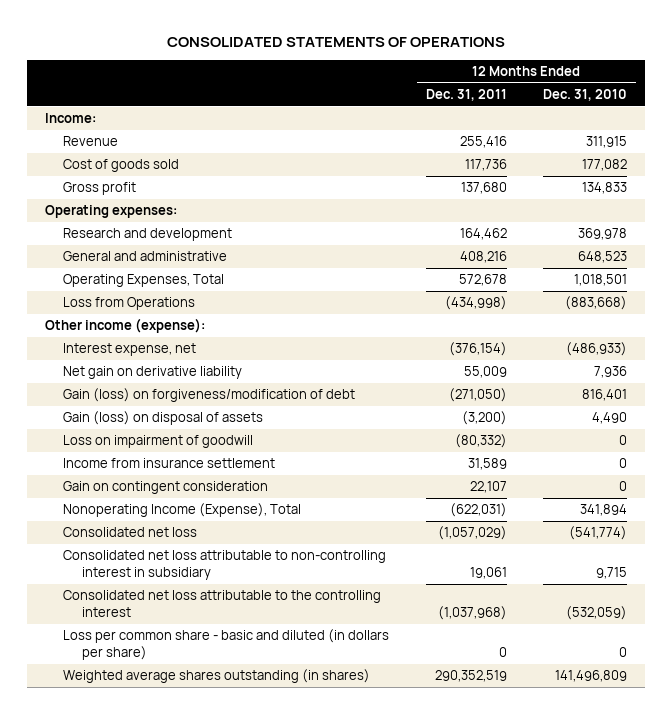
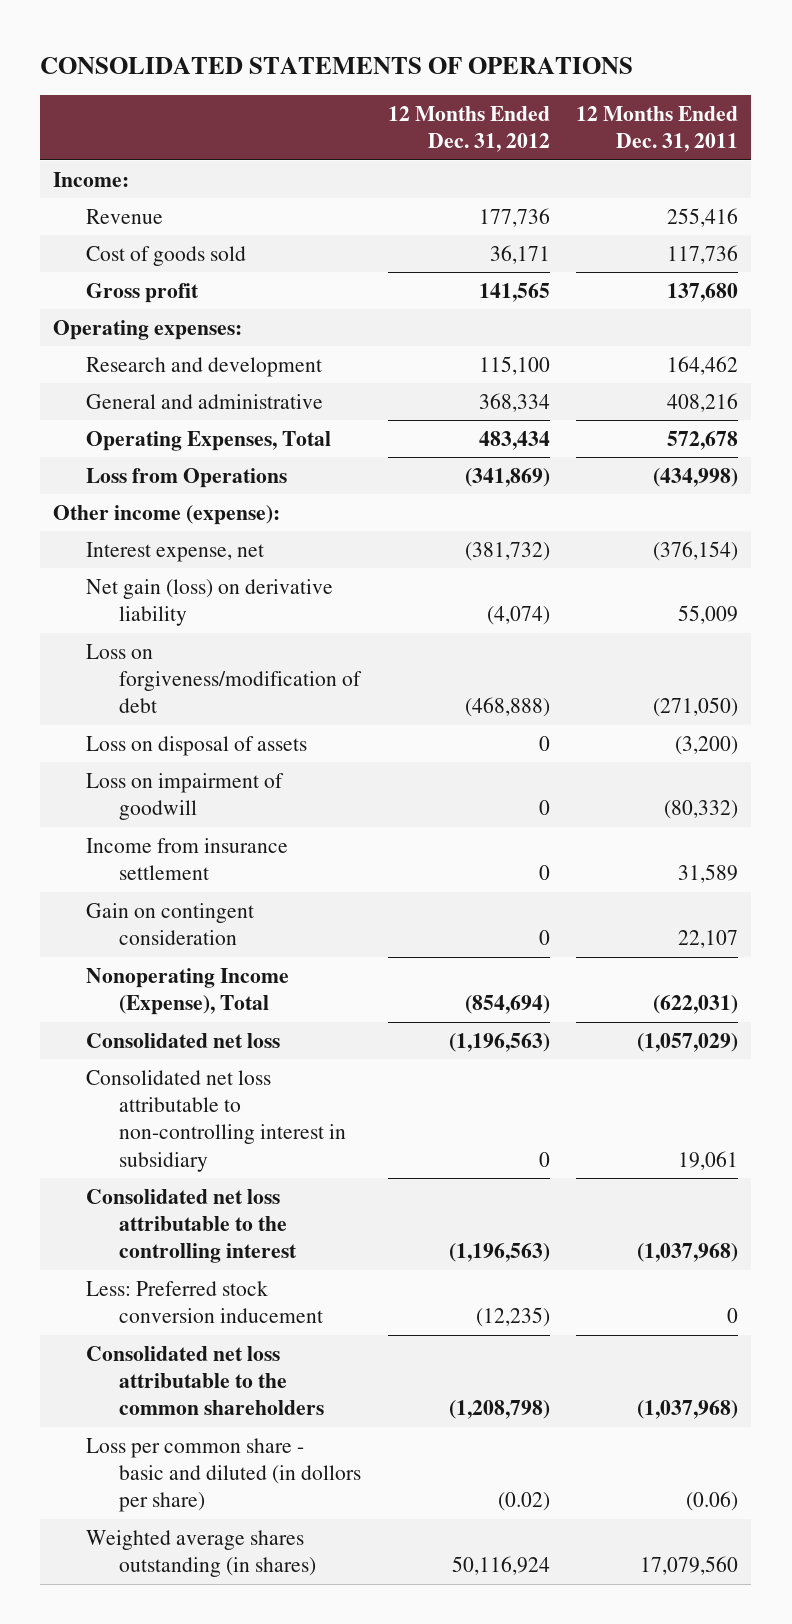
- | 12 Months Ended Dec. 31, 2011 | 12 Months Ended Dec. 31, 2010
+ | 12 Months Ended Dec. 31, 2012 | 12 Months Ended Dec. 31, 2011
- Net gain on derivative liability | 55,009 | 7,936
- Gain (loss) on forgiveness/modification of debt | (271,050) | 816,401
- Gain (loss) on disposal of assets | (3,200) | 4,490
+ Net gain (loss) on derivative liability | (4,074) | 55,009
+ Loss on forgiveness/modification of debt | (468,888) | (271,050)
+ Loss on disposal of assets | 0 | (3,200)
- Loss per common share - basic and diluted (in dollars per share) | 0 | 0
- Weighted average shares outstanding (in shares) | 290,352,519 | 141,496,809
+ Less: Preferred stock conversion inducement | (12,235) | 0
+ Consolidated net loss attributable to the common shareholders | (1,208,798) | (1,037,968)
+ Loss per common share - basic and diluted (in dollors per share) | (0.02) | (0.06)
+ Weighted average shares outstanding (in shares) | 50,116,924 | 17,079,560

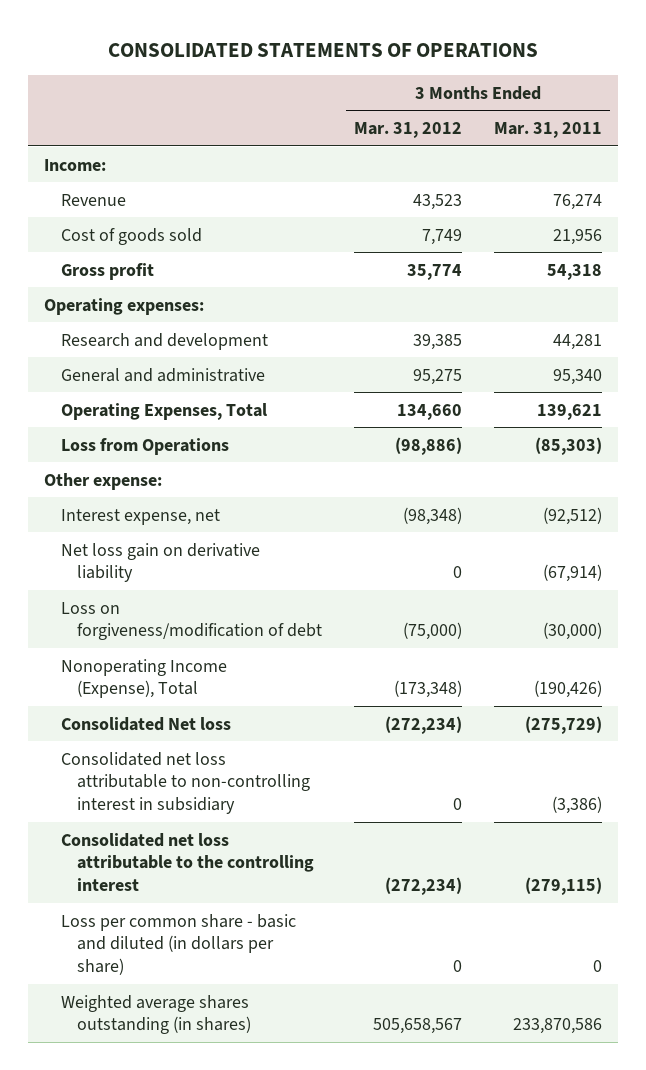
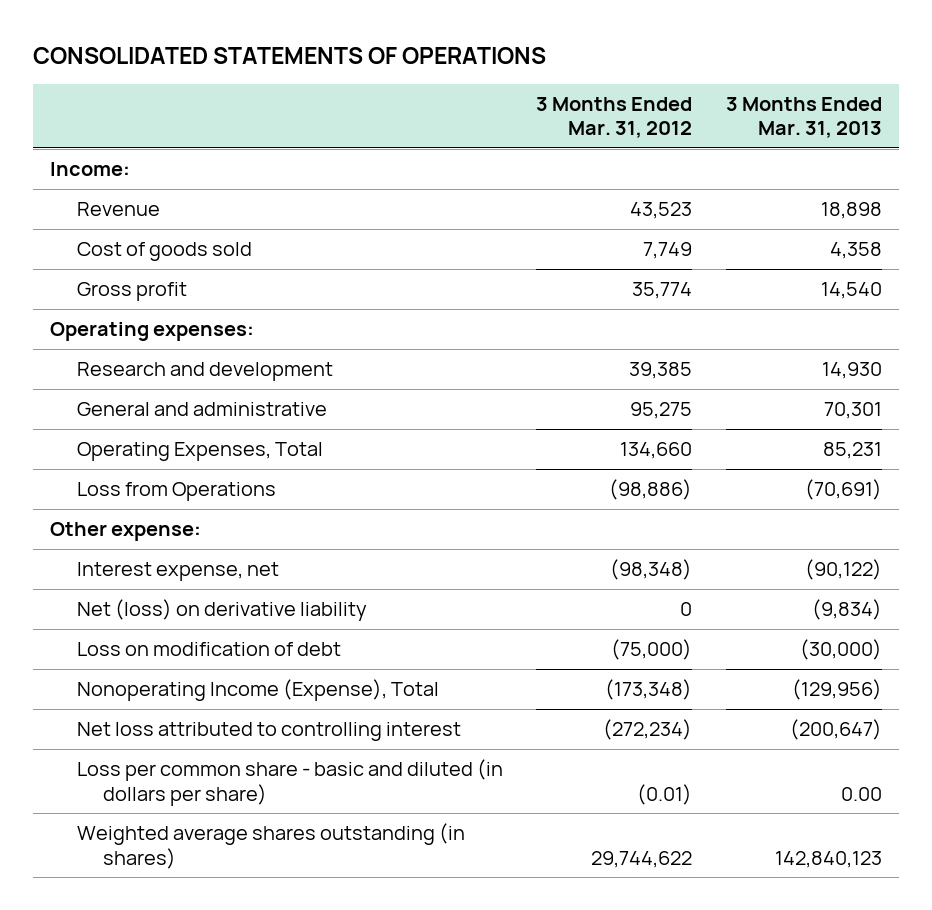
- | 3 Months Ended Mar. 31, 2012 | 3 Months Ended Mar. 31, 2011
+ | 3 Months Ended Mar. 31, 2012 | 3 Months Ended Mar. 31, 2013
- Net loss gain on derivative liability | 0 | (67,914)
- Loss on forgiveness/modification of debt | (75,000) | (30,000)
+ Net (loss) on derivative liability | 0 | (9,834)
+ Loss on modification of debt | (75,000) | (30,000)
- Consolidated Net loss | (272,234) | (275,729)
- Consolidated net loss attributable to non-controlling interest in subsidiary | 0 | (3,386)
- Consolidated net loss attributable to the controlling interest | (272,234) | (279,115)
- Loss per common share - basic and diluted (in dollars per share) | 0 | 0
- Weighted average shares outstanding (in shares) | 505,658,567 | 233,870,586
+ Net loss attributed to controlling interest | (272,234) | (200,647)
+ Loss per common share - basic and diluted (in dollars per share) | (0.01) | 0.00
+ Weighted average shares outstanding (in shares) | 29,744,622 | 142,840,123

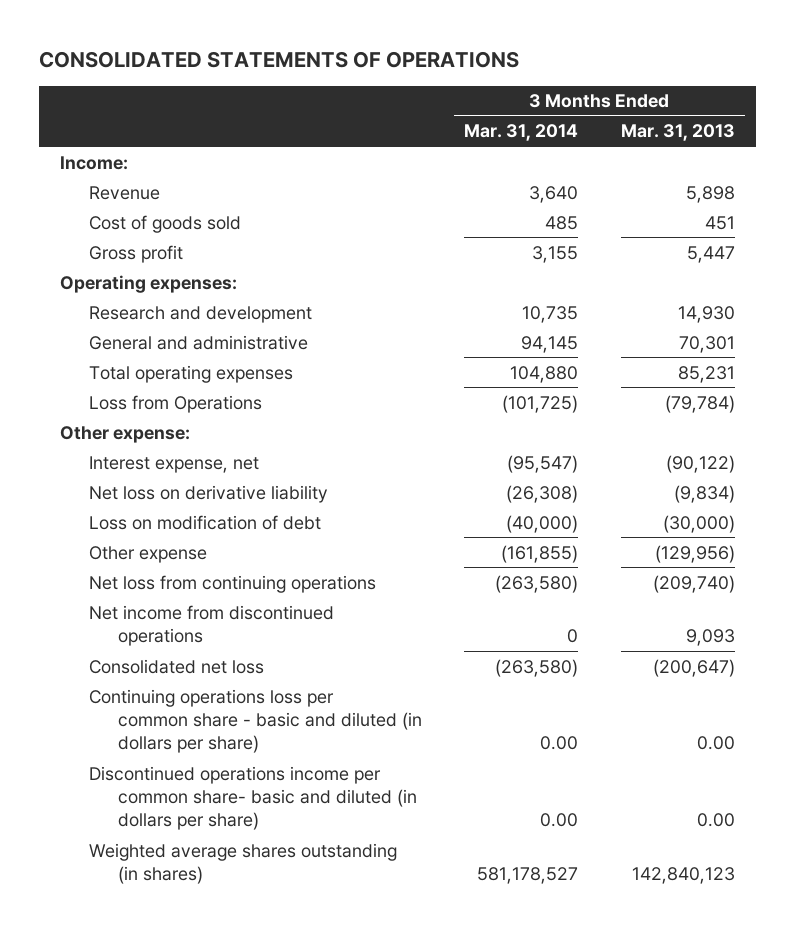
- | 3 Months Ended Mar. 31, 2012 | 3 Months Ended Mar. 31, 2013
+ | 3 Months Ended Mar. 31, 2014 | 3 Months Ended Mar. 31, 2013
- Revenue | 43,523 | 18,898
- Cost of goods sold | 7,749 | 4,358
- Gross profit | 35,774 | 14,540
+ Revenue | 3,640 | 5,898
+ Cost of goods sold | 485 | 451
+ Gross profit | 3,155 | 5,447
- Operating Expenses, Total | 134,660 | 85,231
- Loss from Operations | (98,886) | (70,691)
+ Total operating expenses | 104,880 | 85,231
+ Loss from Operations | (101,725) | (79,784)
- Net (loss) on derivative liability | 0 | (9,834)
+ Net loss on derivative liability | (26,308) | (9,834)
- Nonoperating Income (Expense), Total | (173,348) | (129,956)
- Net loss attributed to controlling interest | (272,234) | (200,647)
- Loss per common share - basic and diluted (in dollars per share) | (0.01) | 0.00
+ Other expense | (161,855) | (129,956)
+ Net loss from continuing operations | (263,580) | (209,740)
+ Net income from discontinued operations | 0 | 9,093
+ Consolidated net loss | (263,580) | (200,647)
+ Continuing operations loss per common share - basic and diluted (in dollars per share) | 0.00 | 0.00
+ Discontinued operations income per common share- basic and diluted (in dollars per share) | 0.00 | 0.00

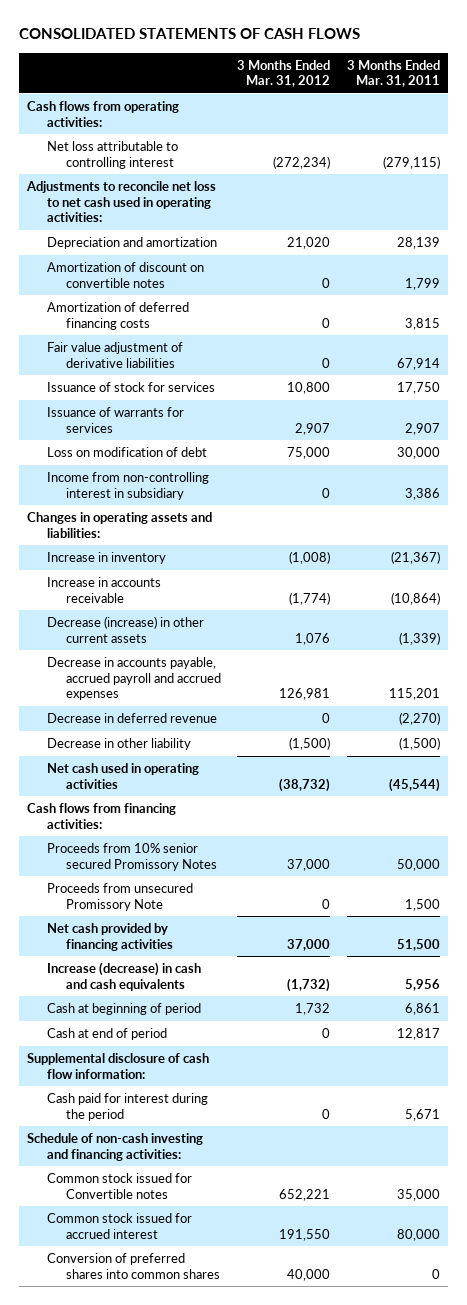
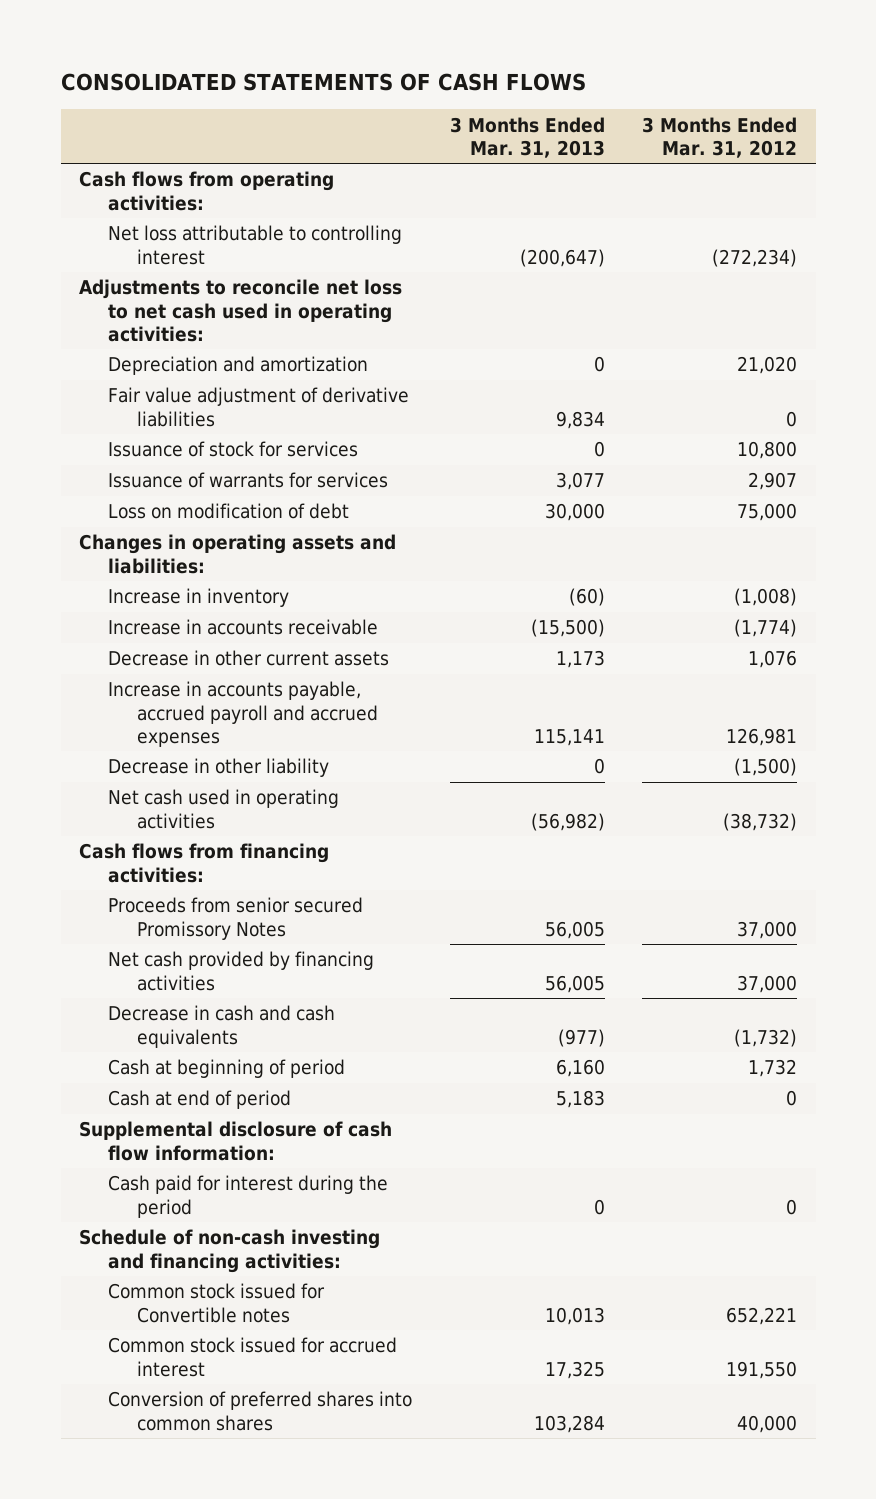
- | 3 Months Ended Mar. 31, 2012 | 3 Months Ended Mar. 31, 2011
+ | 3 Months Ended Mar. 31, 2013 | 3 Months Ended Mar. 31, 2012
- Amortization of discount on convertible notes | 0 | 1,799
- Amortization of deferred financing costs | 0 | 3,815
- Income from non-controlling interest in subsidiary | 0 | 3,386
- Decrease (increase) in other current assets | 1,076 | (1,339)
- Decrease in accounts payable, accrued payroll and accrued expenses | 126,981 | 115,201
- Decrease in deferred revenue | 0 | (2,270)
+ Decrease in other current assets | 1,173 | 1,076
+ Increase in accounts payable, accrued payroll and accrued expenses | 115,141 | 126,981
- Proceeds from 10% senior secured Promissory Notes | 37,000 | 50,000
- Proceeds from unsecured Promissory Note | 0 | 1,500
+ Proceeds from senior secured Promissory Notes | 56,005 | 37,000
- Increase (decrease) in cash and cash equivalents | (1,732) | 5,956
+ Decrease in cash and cash equivalents | (977) | (1,732)

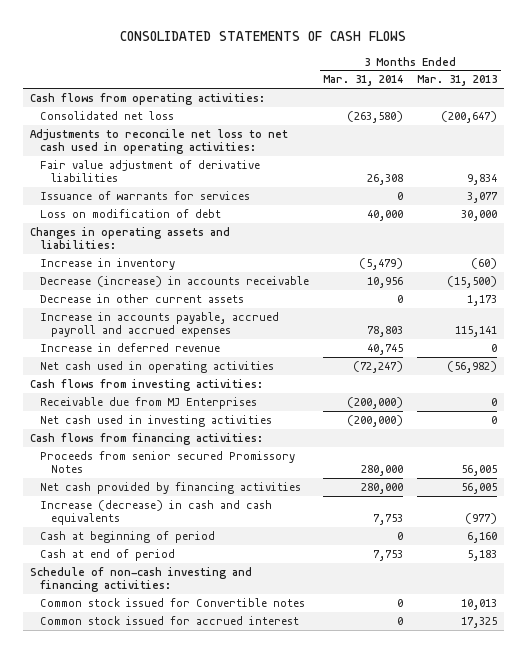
- | 3 Months Ended Mar. 31, 2013 | 3 Months Ended Mar. 31, 2012
+ | 3 Months Ended Mar. 31, 2014 | 3 Months Ended Mar. 31, 2013
- Net loss attributable to controlling interest | (200,647) | (272,234)
+ Consolidated net loss | (263,580) | (200,647)
- Depreciation and amortization | 0 | 21,020
- Issuance of stock for services | 0 | 10,800
- Increase in accounts receivable | (15,500) | (1,774)
+ Decrease (increase) in accounts receivable | 10,956 | (15,500)
- Decrease in other liability | 0 | (1,500)
+ Increase in deferred revenue | 40,745 | 0
+ Cash flows from investing activities:
+ Receivable due from MJ Enterprises | (200,000) | 0
+ Net cash used in investing activities | (200,000) | 0
- Decrease in cash and cash equivalents | (977) | (1,732)
+ Increase (decrease) in cash and cash equivalents | 7,753 | (977)
- Supplemental disclosure of cash flow information:
- Cash paid for interest during the period | 0 | 0
- Conversion of preferred shares into common shares | 103,284 | 40,000

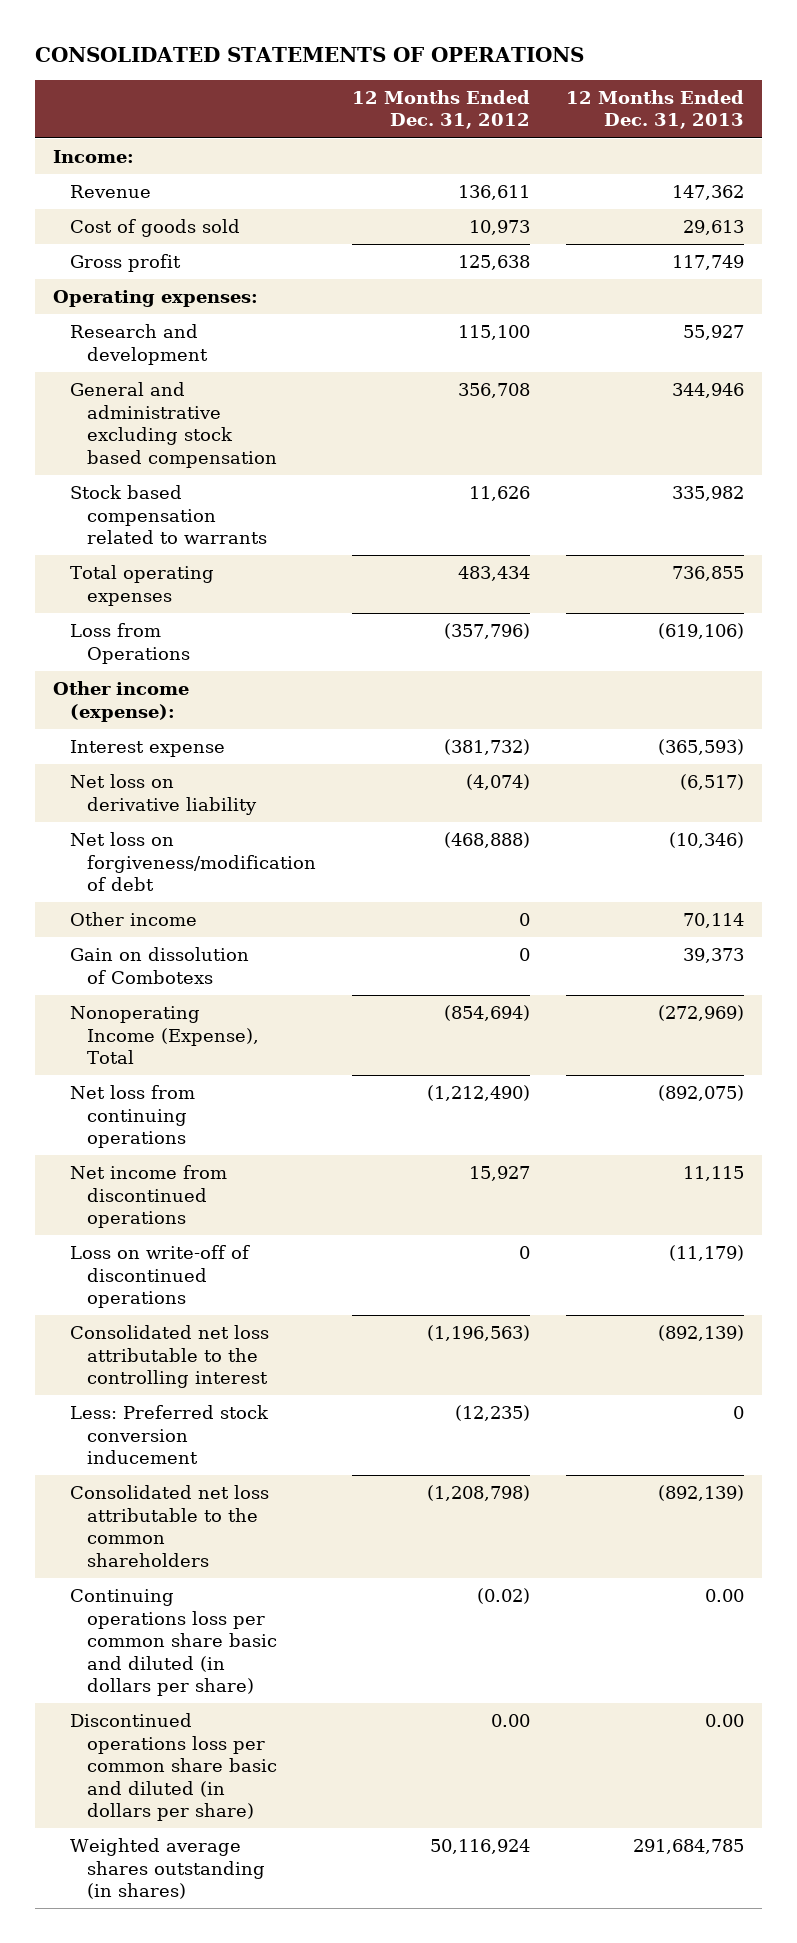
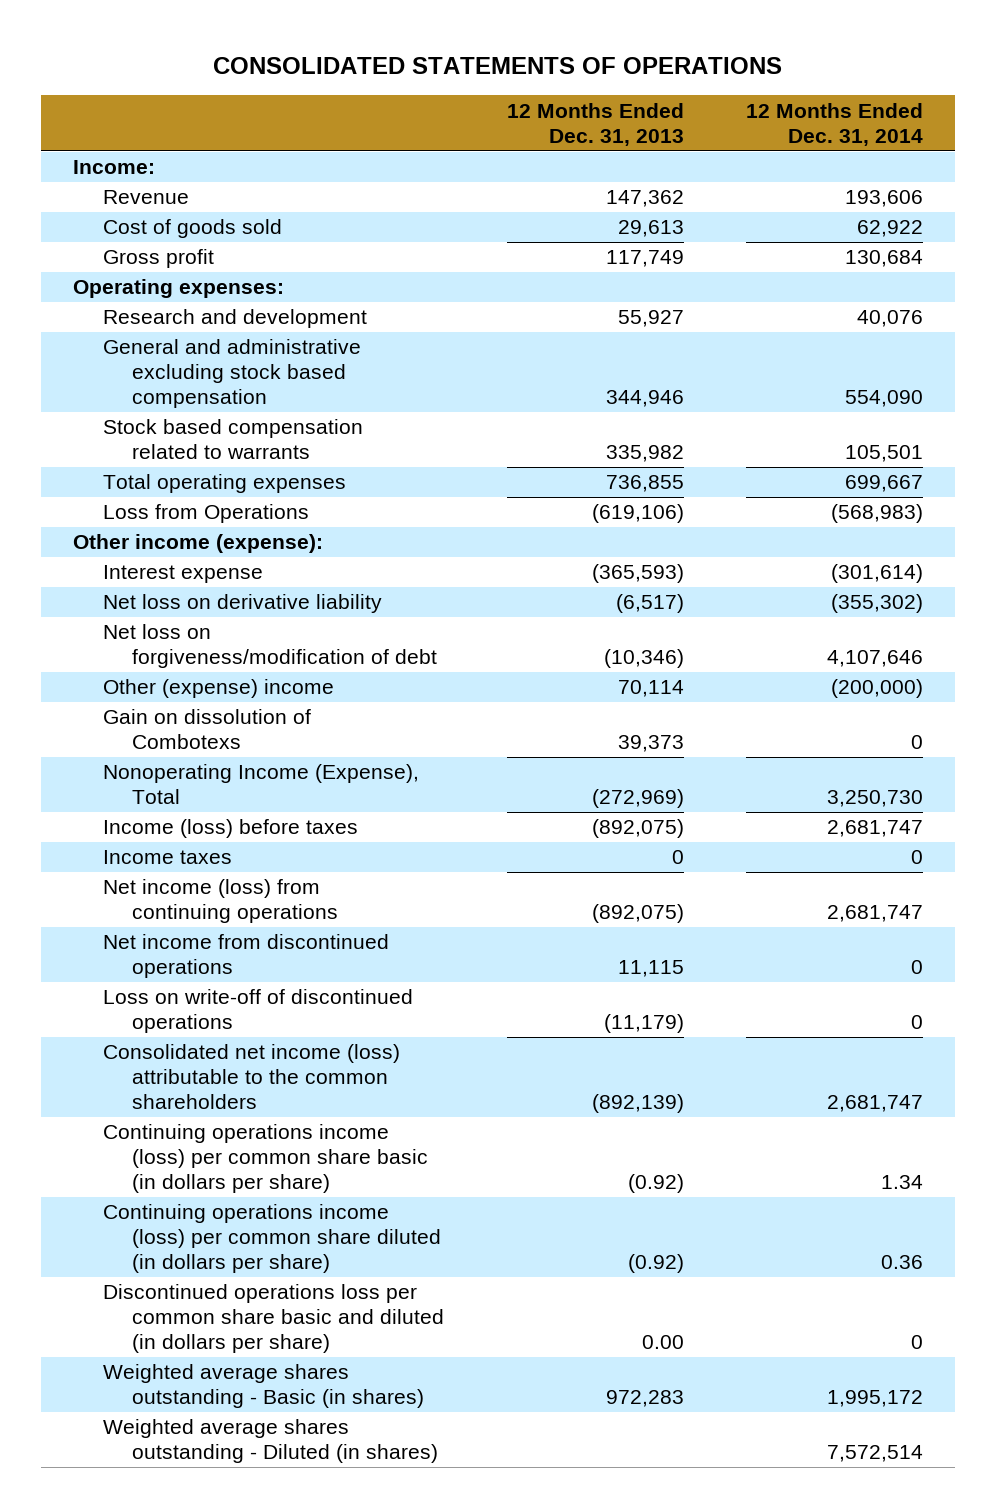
- | 12 Months Ended Dec. 31, 2012 | 12 Months Ended Dec. 31, 2013
+ | 12 Months Ended Dec. 31, 2013 | 12 Months Ended Dec. 31, 2014
- Other income | 0 | 70,114
+ Other (expense) income | 70,114 | (200,000)
- Net loss from continuing operations | (1,212,490) | (892,075)
+ Income (loss) before taxes | (892,075) | 2,681,747
+ Income taxes | 0 | 0
+ Net income (loss) from continuing operations | (892,075) | 2,681,747
- Consolidated net loss attributable to the controlling interest | (1,196,563) | (892,139)
- Less: Preferred stock conversion inducement | (12,235) | 0
- Consolidated net loss attributable to the common shareholders | (1,208,798) | (892,139)
- Continuing operations loss per common share basic and diluted (in dollars per share) | (0.02) | 0.00
+ Consolidated net income (loss) attributable to the common shareholders | (892,139) | 2,681,747
+ Continuing operations income (loss) per common share basic (in dollars per share) | (0.92) | 1.34
+ Continuing operations income (loss) per common share diluted (in dollars per share) | (0.92) | 0.36
- Weighted average shares outstanding (in shares) | 50,116,924 | 291,684,785
+ Weighted average shares outstanding - Basic (in shares) | 972,283 | 1,995,172
+ Weighted average shares outstanding - Diluted (in shares) | | 7,572,514

